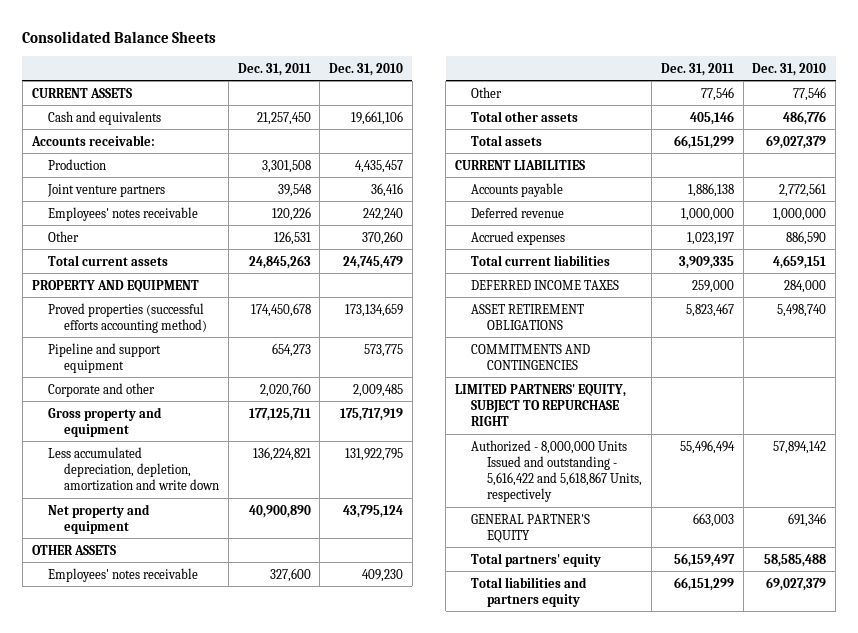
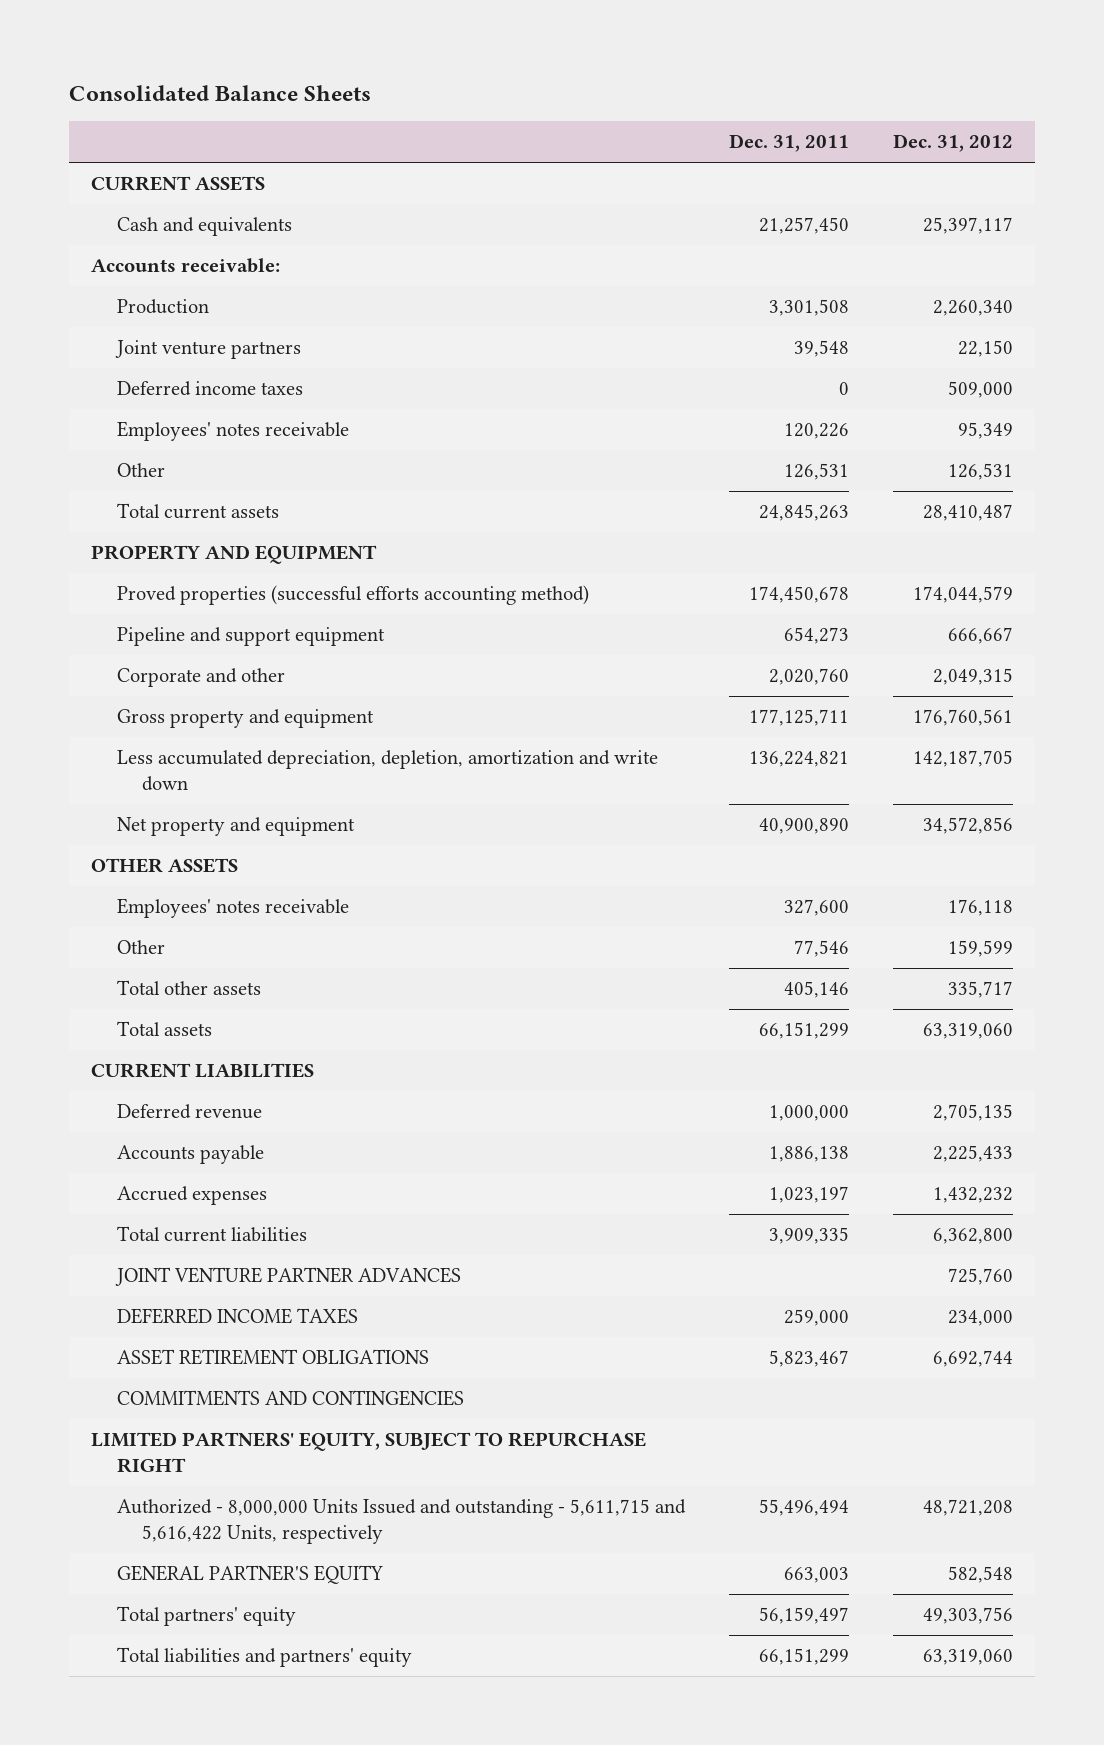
- | Dec. 31, 2011 | Dec. 31, 2010
+ | Dec. 31, 2011 | Dec. 31, 2012
+ Deferred income taxes | 0 | 509,000
moved down: Accounts payable | 1,886,138 | 2,225,433
+ JOINT VENTURE PARTNER ADVANCES | | 725,760
- Authorized - 8,000,000 Units Issued and outstanding - 5,616,422 and 5,618,867 Units, respectively | 55,496,494 | 57,894,142
+ Authorized - 8,000,000 Units Issued and outstanding - 5,611,715 and 5,616,422 Units, respectively | 55,496,494 | 48,721,208
- Total liabilities and partners equity | 66,151,299 | 69,027,379
+ Total liabilities and partners' equity | 66,151,299 | 63,319,060

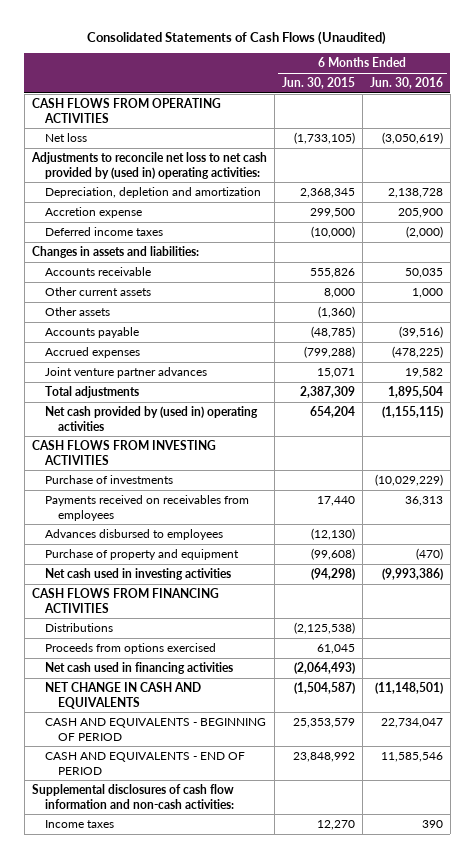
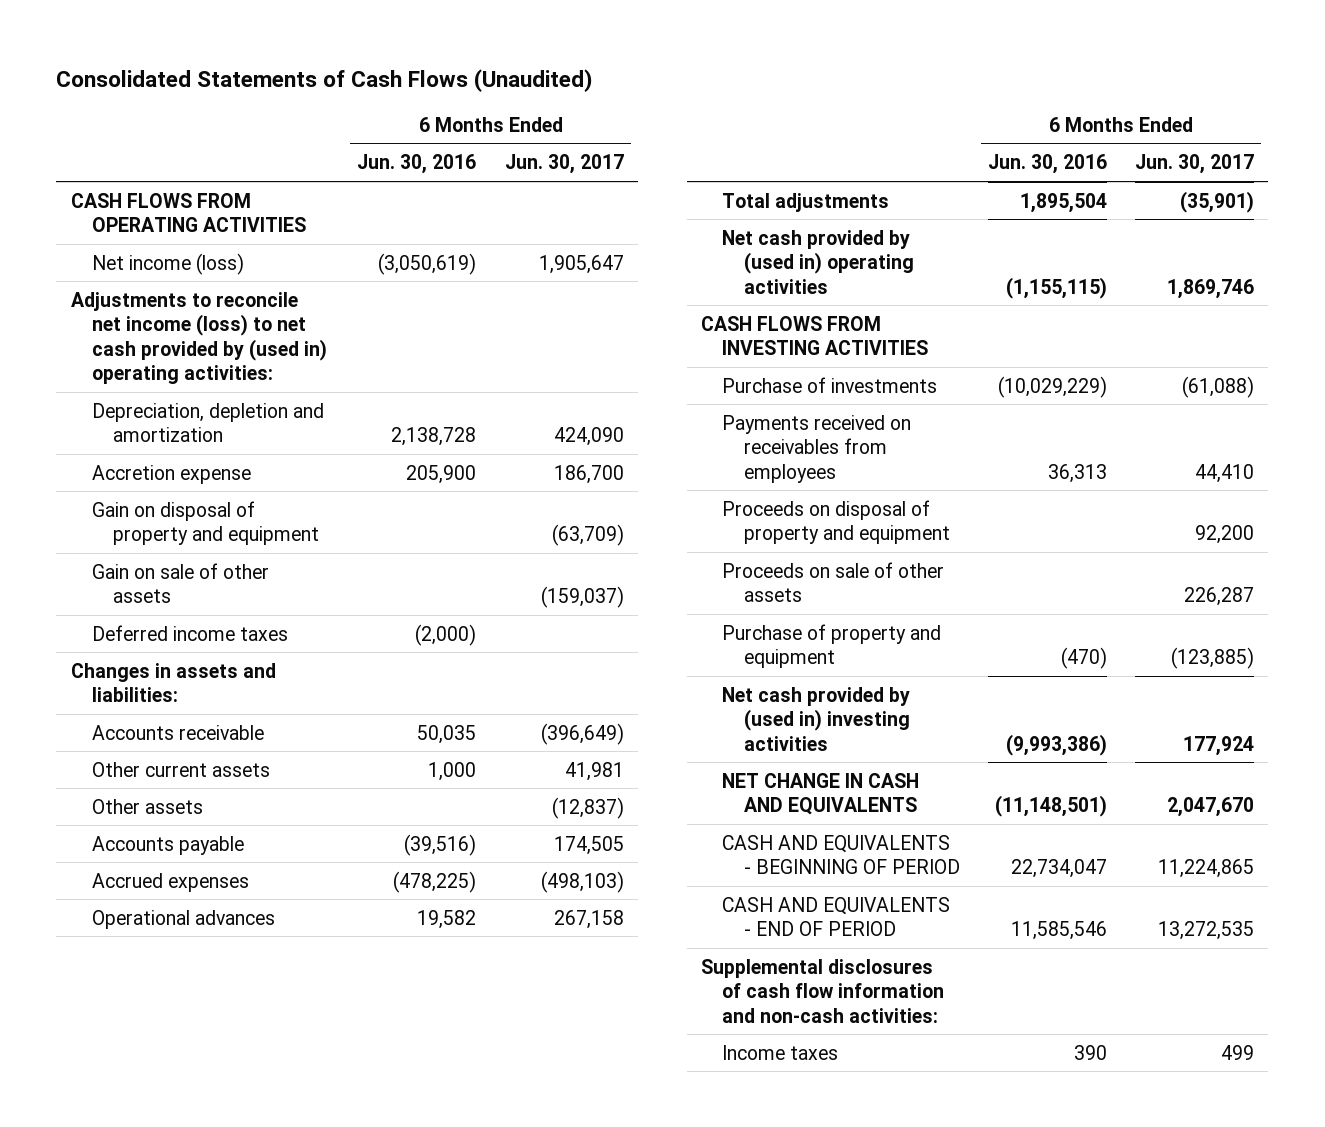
- | 6 Months Ended Jun. 30, 2015 | 6 Months Ended Jun. 30, 2016
+ | 6 Months Ended Jun. 30, 2016 | 6 Months Ended Jun. 30, 2017
- Net loss | (1,733,105) | (3,050,619)
- Adjustments to reconcile net loss to net cash provided by (used in) operating activities:
+ Net income (loss) | (3,050,619) | 1,905,647
+ Adjustments to reconcile net income (loss) to net cash provided by (used in) operating activities:
+ Gain on disposal of property and equipment | | (63,709)
+ Gain on sale of other assets | | (159,037)
- Joint venture partner advances | 15,071 | 19,582
+ Operational advances | 19,582 | 267,158
- Advances disbursed to employees | (12,130) |
+ Proceeds on disposal of property and equipment | | 92,200
+ Proceeds on sale of other assets | | 226,287
- Net cash used in investing activities | (94,298) | (9,993,386)
- CASH FLOWS FROM FINANCING ACTIVITIES
- Distributions | (2,125,538) |
- Proceeds from options exercised | 61,045 |
- Net cash used in financing activities | (2,064,493) |
+ Net cash provided by (used in) investing activities | (9,993,386) | 177,924

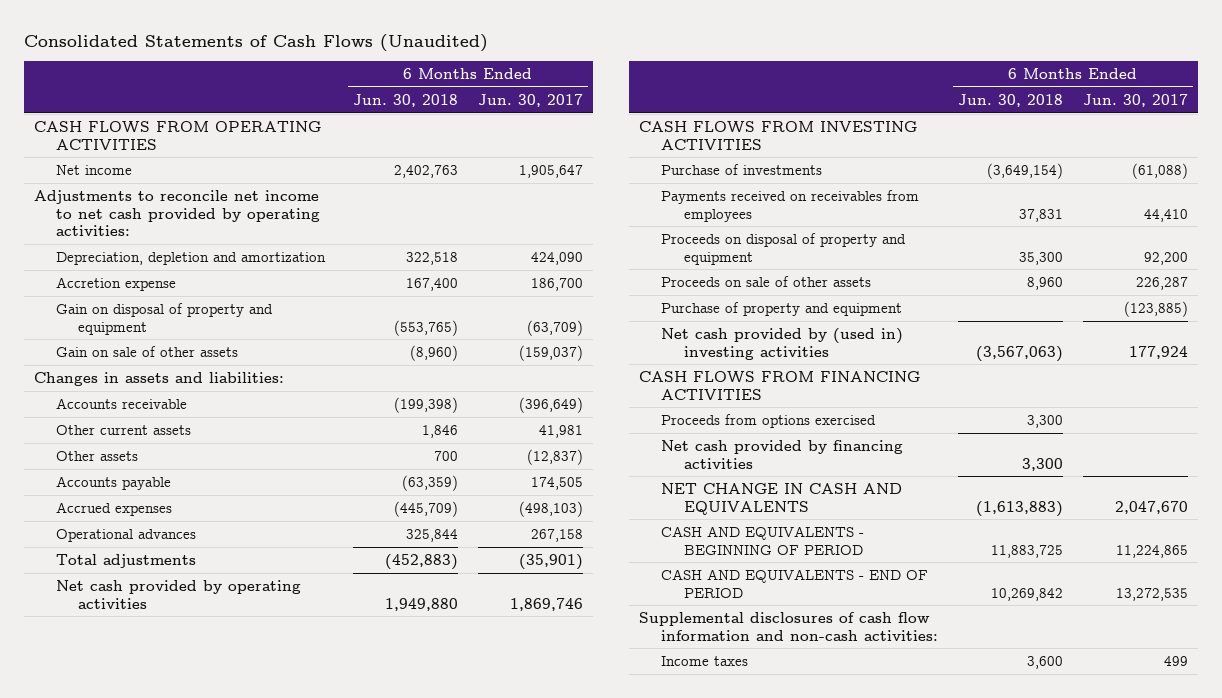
- | 6 Months Ended Jun. 30, 2016 | 6 Months Ended Jun. 30, 2017
+ | 6 Months Ended Jun. 30, 2018 | 6 Months Ended Jun. 30, 2017
- Net income (loss) | (3,050,619) | 1,905,647
- Adjustments to reconcile net income (loss) to net cash provided by (used in) operating activities:
+ Net income | 2,402,763 | 1,905,647
+ Adjustments to reconcile net income to net cash provided by operating activities:
- Deferred income taxes | (2,000) |
- Net cash provided by (used in) operating activities | (1,155,115) | 1,869,746
+ Net cash provided by operating activities | 1,949,880 | 1,869,746
+ CASH FLOWS FROM FINANCING ACTIVITIES
+ Proceeds from options exercised | 3,300 |
+ Net cash provided by financing activities | 3,300 |

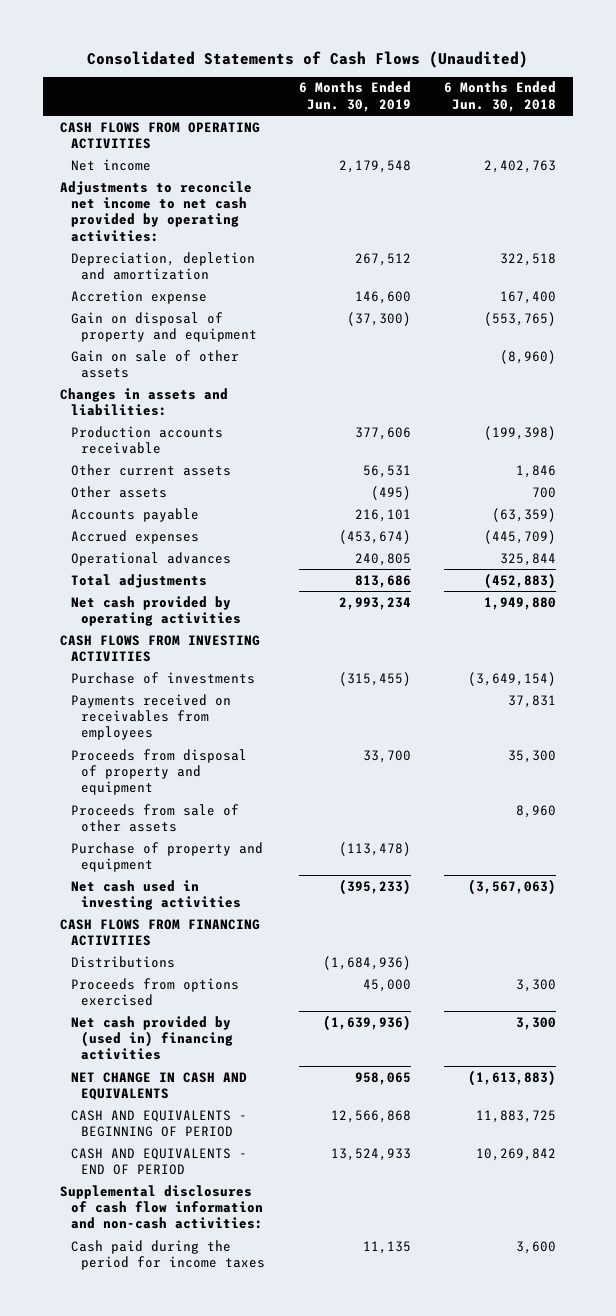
- | 6 Months Ended Jun. 30, 2018 | 6 Months Ended Jun. 30, 2017
+ | 6 Months Ended Jun. 30, 2019 | 6 Months Ended Jun. 30, 2018
- Accounts receivable | (199,398) | (396,649)
+ Production accounts receivable | 377,606 | (199,398)
- Proceeds on disposal of property and equipment | 35,300 | 92,200
- Proceeds on sale of other assets | 8,960 | 226,287
+ Proceeds from disposal of property and equipment | 33,700 | 35,300
+ Proceeds from sale of other assets | | 8,960
- Net cash provided by (used in) investing activities | (3,567,063) | 177,924
+ Net cash used in investing activities | (395,233) | (3,567,063)
+ Distributions | (1,684,936) |
- Net cash provided by financing activities | 3,300 |
+ Net cash provided by (used in) financing activities | (1,639,936) | 3,300
- Income taxes | 3,600 | 499
+ Cash paid during the period for income taxes | 11,135 | 3,600

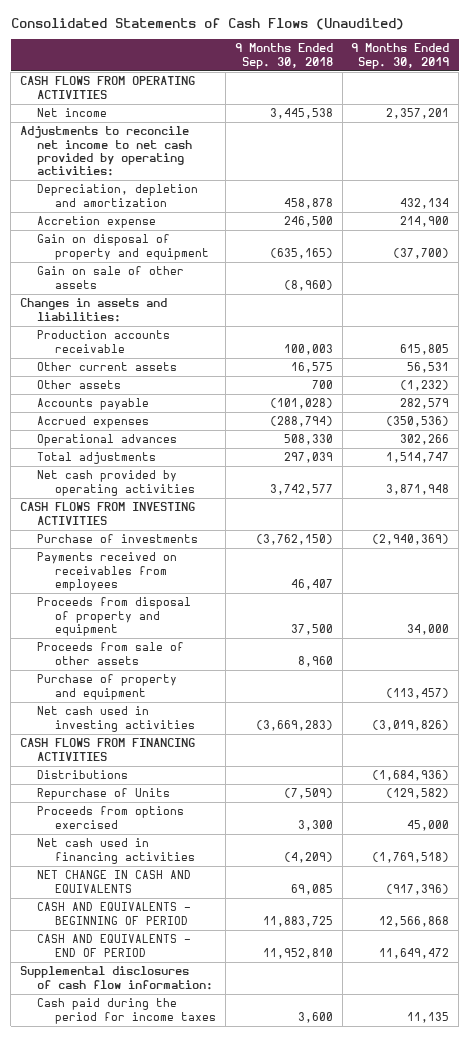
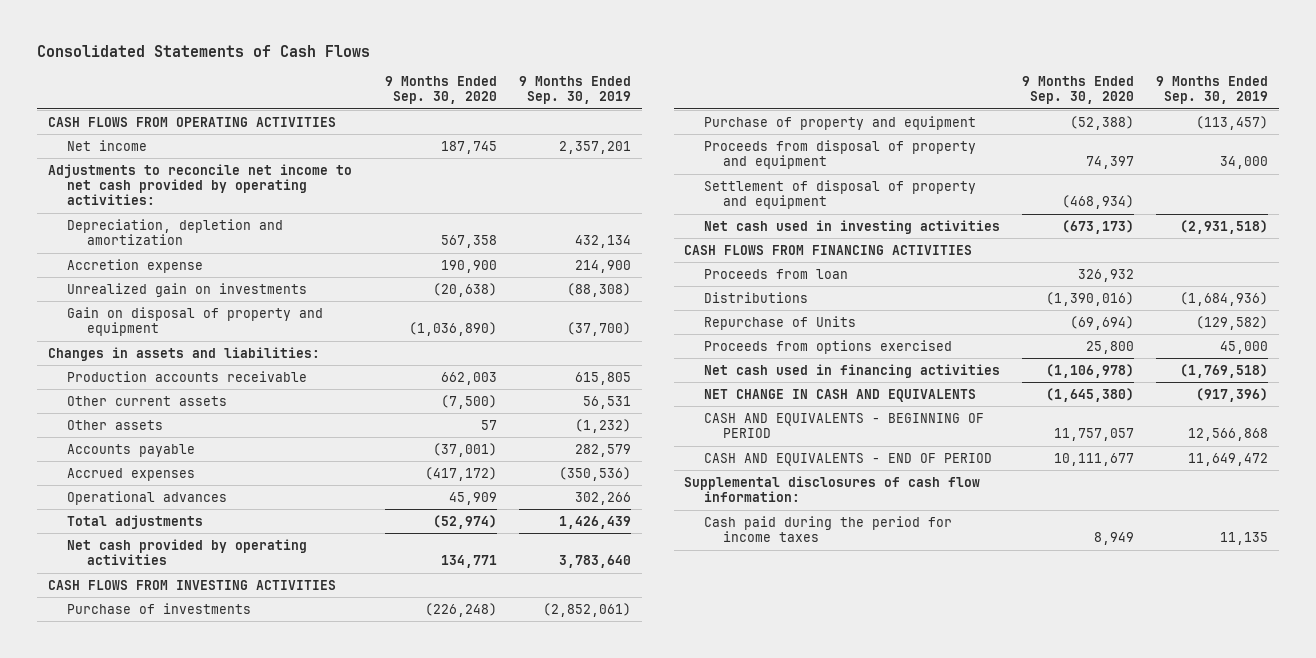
- Consolidated Statements of Cash Flows (Unaudited)
+ Consolidated Statements of Cash Flows
- | 9 Months Ended Sep. 30, 2018 | 9 Months Ended Sep. 30, 2019
+ | 9 Months Ended Sep. 30, 2020 | 9 Months Ended Sep. 30, 2019
+ Unrealized gain on investments | (20,638) | (88,308)
- Gain on sale of other assets | (8,960) |
- Total adjustments | 297,039 | 1,514,747
- Net cash provided by operating activities | 3,742,577 | 3,871,948
+ Total adjustments | (52,974) | 1,426,439
+ Net cash provided by operating activities | 134,771 | 3,783,640
- Purchase of investments | (3,762,150) | (2,940,369)
- Payments received on receivables from employees | 46,407 |
- Proceeds from sale of other assets | 8,960 |
+ Purchase of investments | (226,248) | (2,852,061)
- Net cash used in investing activities | (3,669,283) | (3,019,826)
moved down: Proceeds from disposal of property and equipment | 74,397 | 34,000
+ Settlement of disposal of property and equipment | (468,934) |
+ Net cash used in investing activities | (673,173) | (2,931,518)
+ Proceeds from loan | 326,932 |

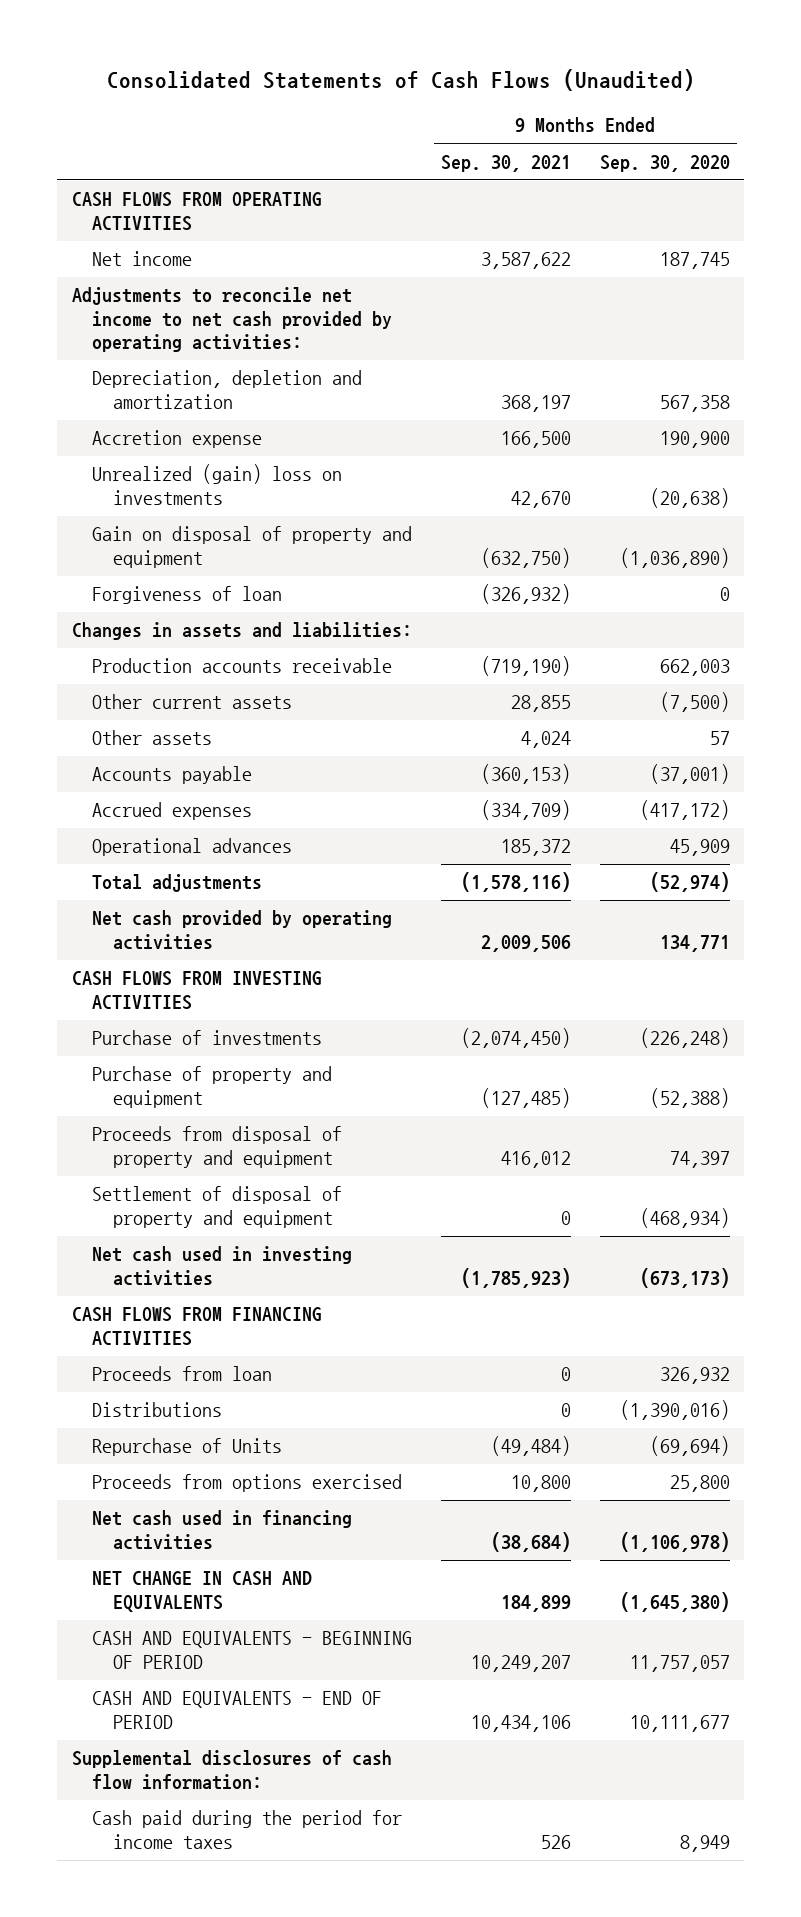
- Consolidated Statements of Cash Flows
+ Consolidated Statements of Cash Flows (Unaudited)
- | 9 Months Ended Sep. 30, 2020 | 9 Months Ended Sep. 30, 2019
+ | 9 Months Ended Sep. 30, 2021 | 9 Months Ended Sep. 30, 2020
- Unrealized gain on investments | (20,638) | (88,308)
+ Unrealized (gain) loss on investments | 42,670 | (20,638)
+ Forgiveness of loan | (326,932) | 0

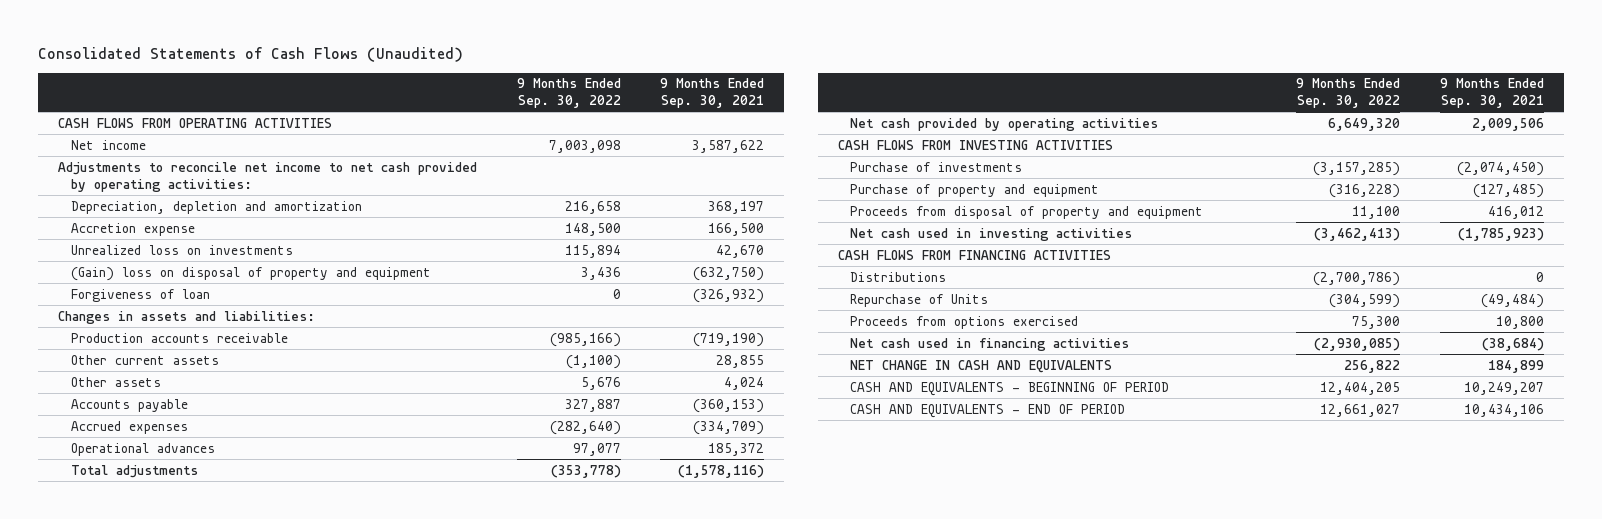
- | 9 Months Ended Sep. 30, 2021 | 9 Months Ended Sep. 30, 2020
+ | 9 Months Ended Sep. 30, 2022 | 9 Months Ended Sep. 30, 2021
- Unrealized (gain) loss on investments | 42,670 | (20,638)
- Gain on disposal of property and equipment | (632,750) | (1,036,890)
+ Unrealized loss on investments | 115,894 | 42,670
+ (Gain) loss on disposal of property and equipment | 3,436 | (632,750)
- Settlement of disposal of property and equipment | 0 | (468,934)
- Proceeds from loan | 0 | 326,932
- Supplemental disclosures of cash flow information:
- Cash paid during the period for income taxes | 526 | 8,949

